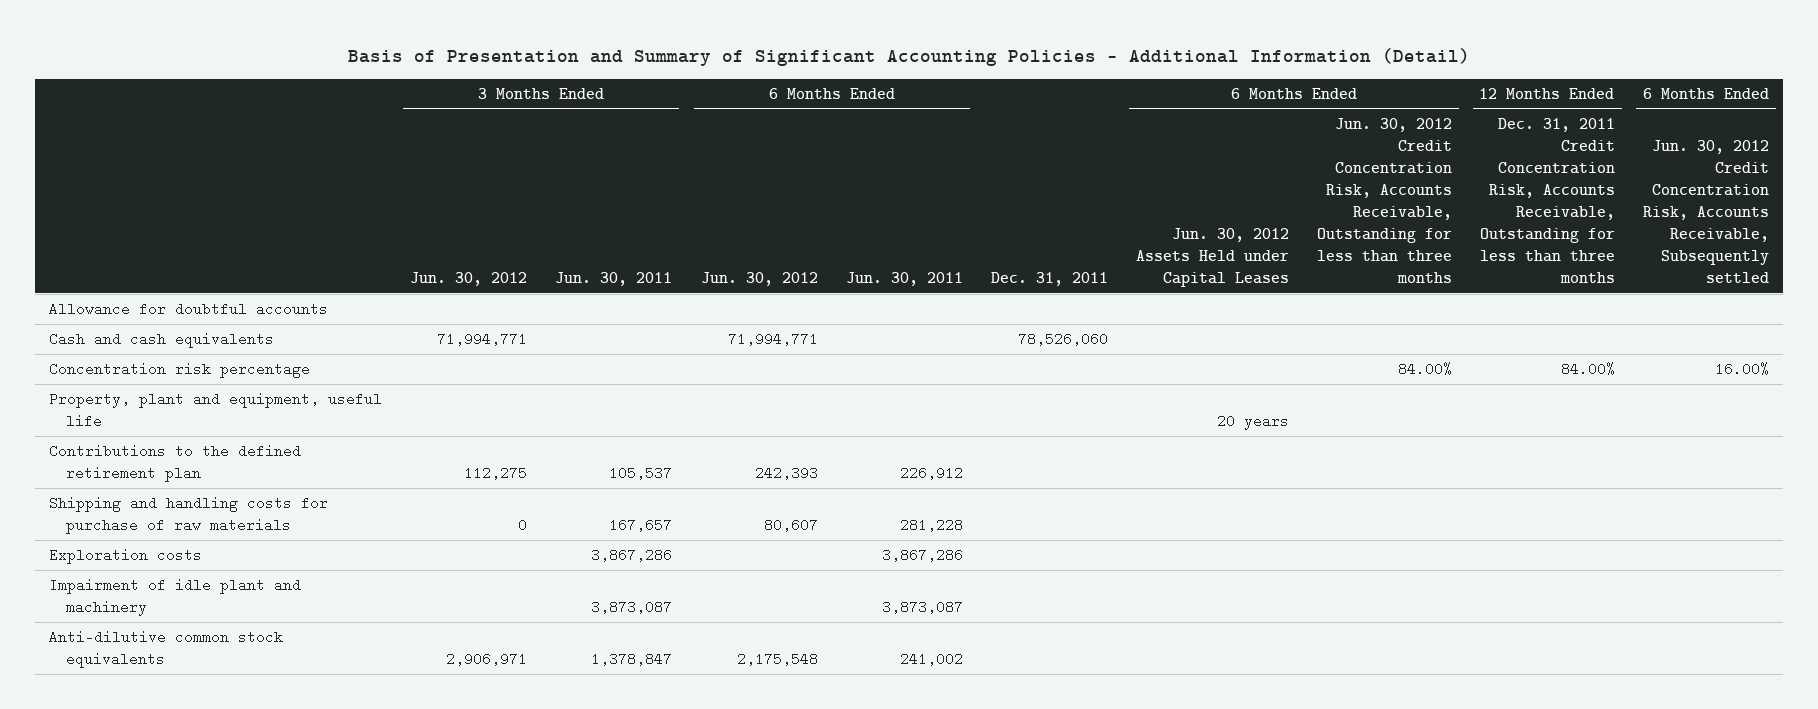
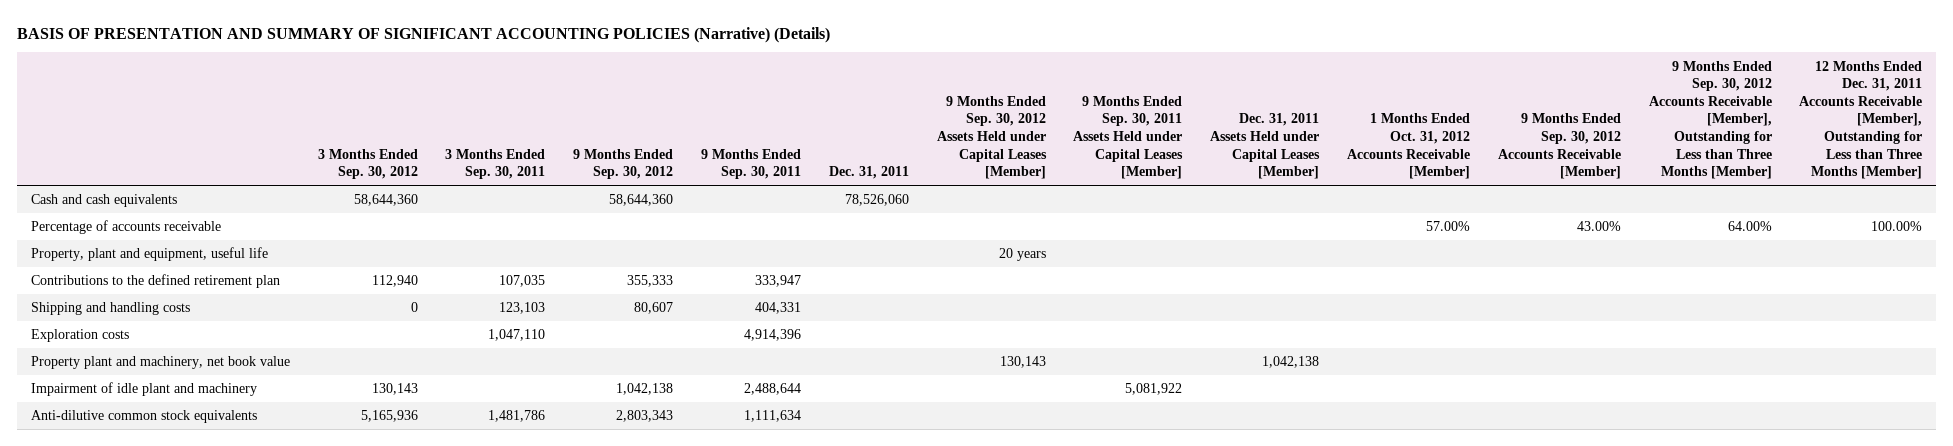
- Basis of Presentation and Summary of Significant Accounting Policies - Additional Information (Detail)
+ BASIS OF PRESENTATION AND SUMMARY OF SIGNIFICANT ACCOUNTING POLICIES (Narrative) (Details)
- | 3 Months Ended Jun. 30, 2012 | 3 Months Ended Jun. 30, 2011 | 6 Months Ended Jun. 30, 2012 | 6 Months Ended Jun. 30, 2011 | Dec. 31, 2011 | 6 Months Ended Jun. 30, 2012 Assets Held under Capital Leases | 6 Months Ended Jun. 30, 2012 Credit Concentration Risk, Accounts Receivable, Outstanding for less than three months | 12 Months Ended Dec. 31, 2011 Credit Concentration Risk, Accounts Receivable, Outstanding for less than three months | 6 Months Ended Jun. 30, 2012 Credit Concentration Risk, Accounts Receivable, Subsequently settled
+ | 3 Months Ended Sep. 30, 2012 | 3 Months Ended Sep. 30, 2011 | 9 Months Ended Sep. 30, 2012 | 9 Months Ended Sep. 30, 2011 | Dec. 31, 2011 | 9 Months Ended Sep. 30, 2012 Assets Held under Capital Leases [Member] | 9 Months Ended Sep. 30, 2011 Assets Held under Capital Leases [Member] | Dec. 31, 2011 Assets Held under Capital Leases [Member] | 1 Months Ended Oct. 31, 2012 Accounts Receivable [Member] | 9 Months Ended Sep. 30, 2012 Accounts Receivable [Member] | 9 Months Ended Sep. 30, 2012 Accounts Receivable [Member], Outstanding for Less than Three Months [Member] | 12 Months Ended Dec. 31, 2011 Accounts Receivable [Member], Outstanding for Less than Three Months [Member]
- Allowance for doubtful accounts
- Concentration risk percentage | | | | | | | 84.00% | 84.00% | 16.00%
+ Percentage of accounts receivable | | | | | | | | | 57.00% | 43.00% | 64.00% | 100.00%
- Shipping and handling costs for purchase of raw materials | 0 | 167,657 | 80,607 | 281,228 | | | | |
+ Shipping and handling costs | 0 | 123,103 | 80,607 | 404,331 | | | | | | | |
+ Property plant and machinery, net book value | | | | | | 130,143 | | 1,042,138 | | | |

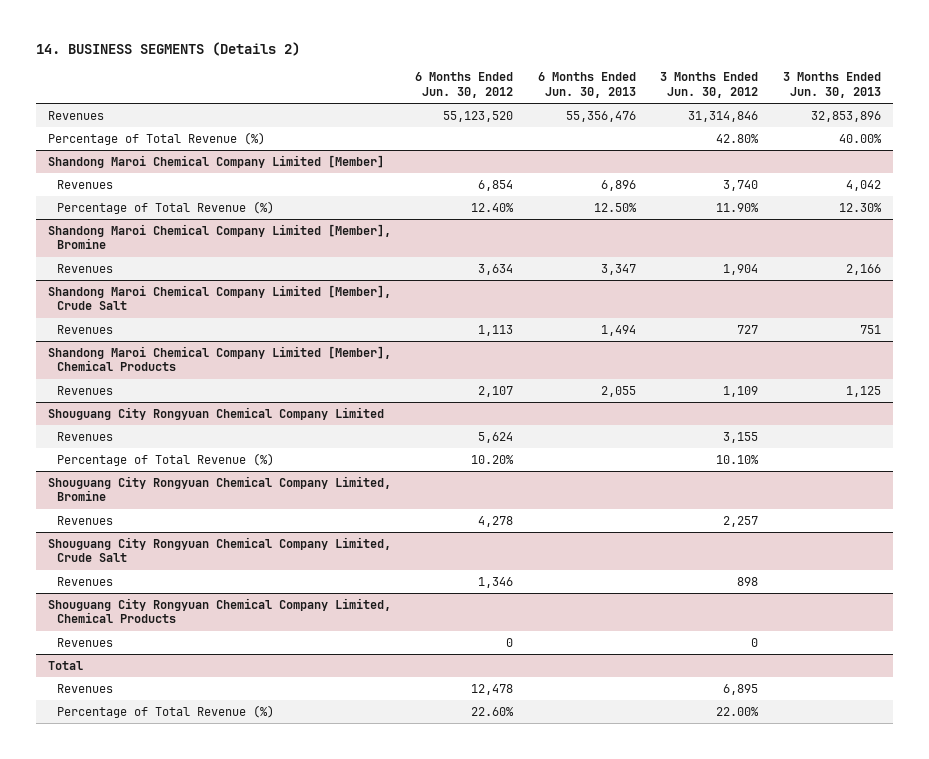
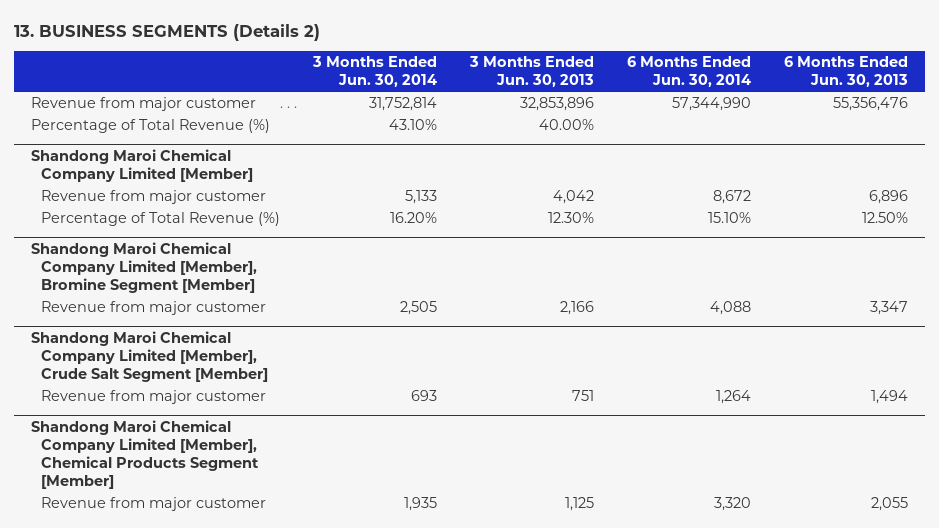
- 14. BUSINESS SEGMENTS (Details 2)
+ 13. BUSINESS SEGMENTS (Details 2)
- | 6 Months Ended Jun. 30, 2012 | 6 Months Ended Jun. 30, 2013 | 3 Months Ended Jun. 30, 2012 | 3 Months Ended Jun. 30, 2013
+ | 3 Months Ended Jun. 30, 2014 | 3 Months Ended Jun. 30, 2013 | 6 Months Ended Jun. 30, 2014 | 6 Months Ended Jun. 30, 2013
- Revenues | 55,123,520 | 55,356,476 | 31,314,846 | 32,853,896
+ Revenue from major customer | 31,752,814 | 32,853,896 | 57,344,990 | 55,356,476
@ Shandong Maroi Chemical Company Limited [Member]
- Revenues | 6,854 | 6,896 | 3,740 | 4,042
+ Revenue from major customer | 5,133 | 4,042 | 8,672 | 6,896
- Shandong Maroi Chemical Company Limited [Member], Bromine
- Revenues | 3,634 | 3,347 | 1,904 | 2,166
- Shandong Maroi Chemical Company Limited [Member], Crude Salt
- Revenues | 1,113 | 1,494 | 727 | 751
- Shandong Maroi Chemical Company Limited [Member], Chemical Products
- Revenues | 2,107 | 2,055 | 1,109 | 1,125
- Shouguang City Rongyuan Chemical Company Limited
- Revenues | 5,624 | | 3,155 |
- Percentage of Total Revenue (%) | 10.20% | | 10.10% |
- Shouguang City Rongyuan Chemical Company Limited, Bromine
- Revenues | 4,278 | | 2,257 |
- Shouguang City Rongyuan Chemical Company Limited, Crude Salt
- Revenues | 1,346 | | 898 |
- Shouguang City Rongyuan Chemical Company Limited, Chemical Products
- Revenues | 0 | | 0 |
- Total
- Revenues | 12,478 | | 6,895 |
- Percentage of Total Revenue (%) | 22.60% | | 22.00% |
+ Shandong Maroi Chemical Company Limited [Member], Bromine Segment [Member]
+ Revenue from major customer | 2,505 | 2,166 | 4,088 | 3,347
+ Shandong Maroi Chemical Company Limited [Member], Crude Salt Segment [Member]
+ Revenue from major customer | 693 | 751 | 1,264 | 1,494
+ Shandong Maroi Chemical Company Limited [Member], Chemical Products Segment [Member]
+ Revenue from major customer | 1,935 | 1,125 | 3,320 | 2,055

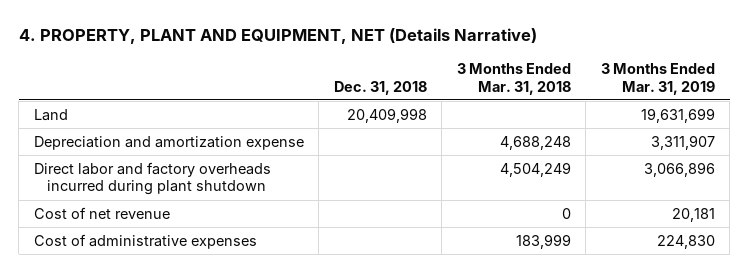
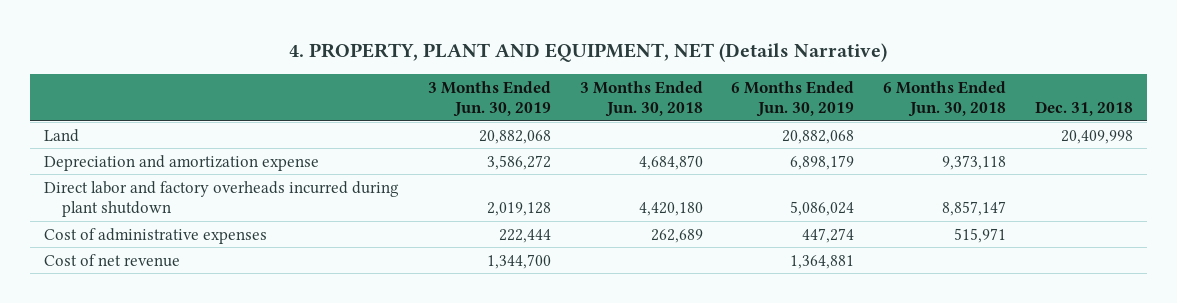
- | Dec. 31, 2018 | 3 Months Ended Mar. 31, 2018 | 3 Months Ended Mar. 31, 2019
+ | 3 Months Ended Jun. 30, 2019 | 3 Months Ended Jun. 30, 2018 | 6 Months Ended Jun. 30, 2019 | 6 Months Ended Jun. 30, 2018 | Dec. 31, 2018
moved down: Cost of net revenue | 1,344,700 | | 1,364,881 | |

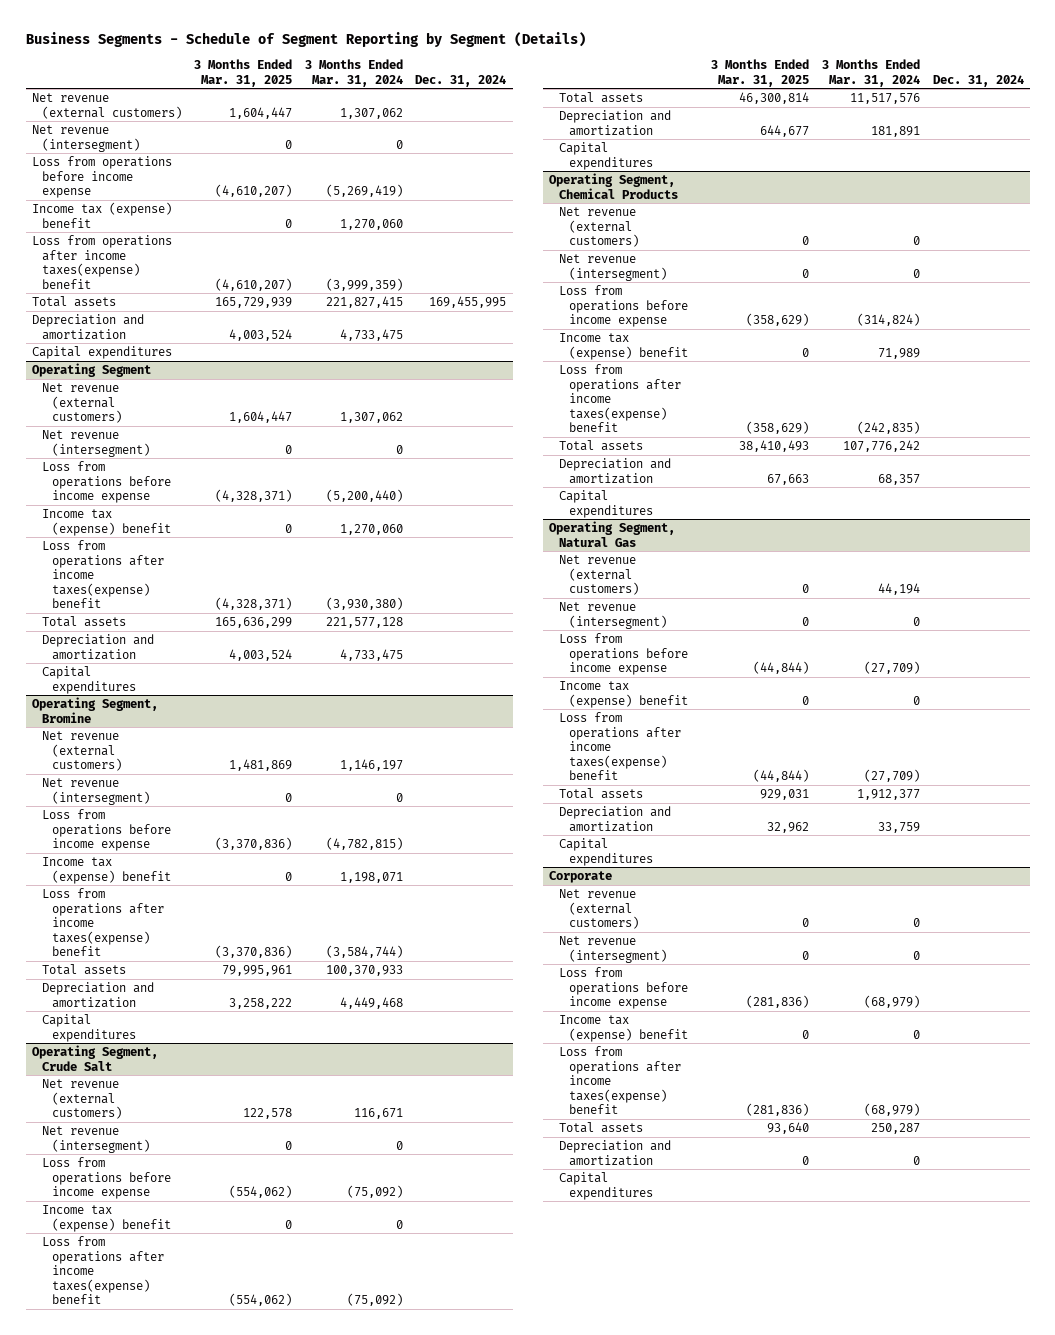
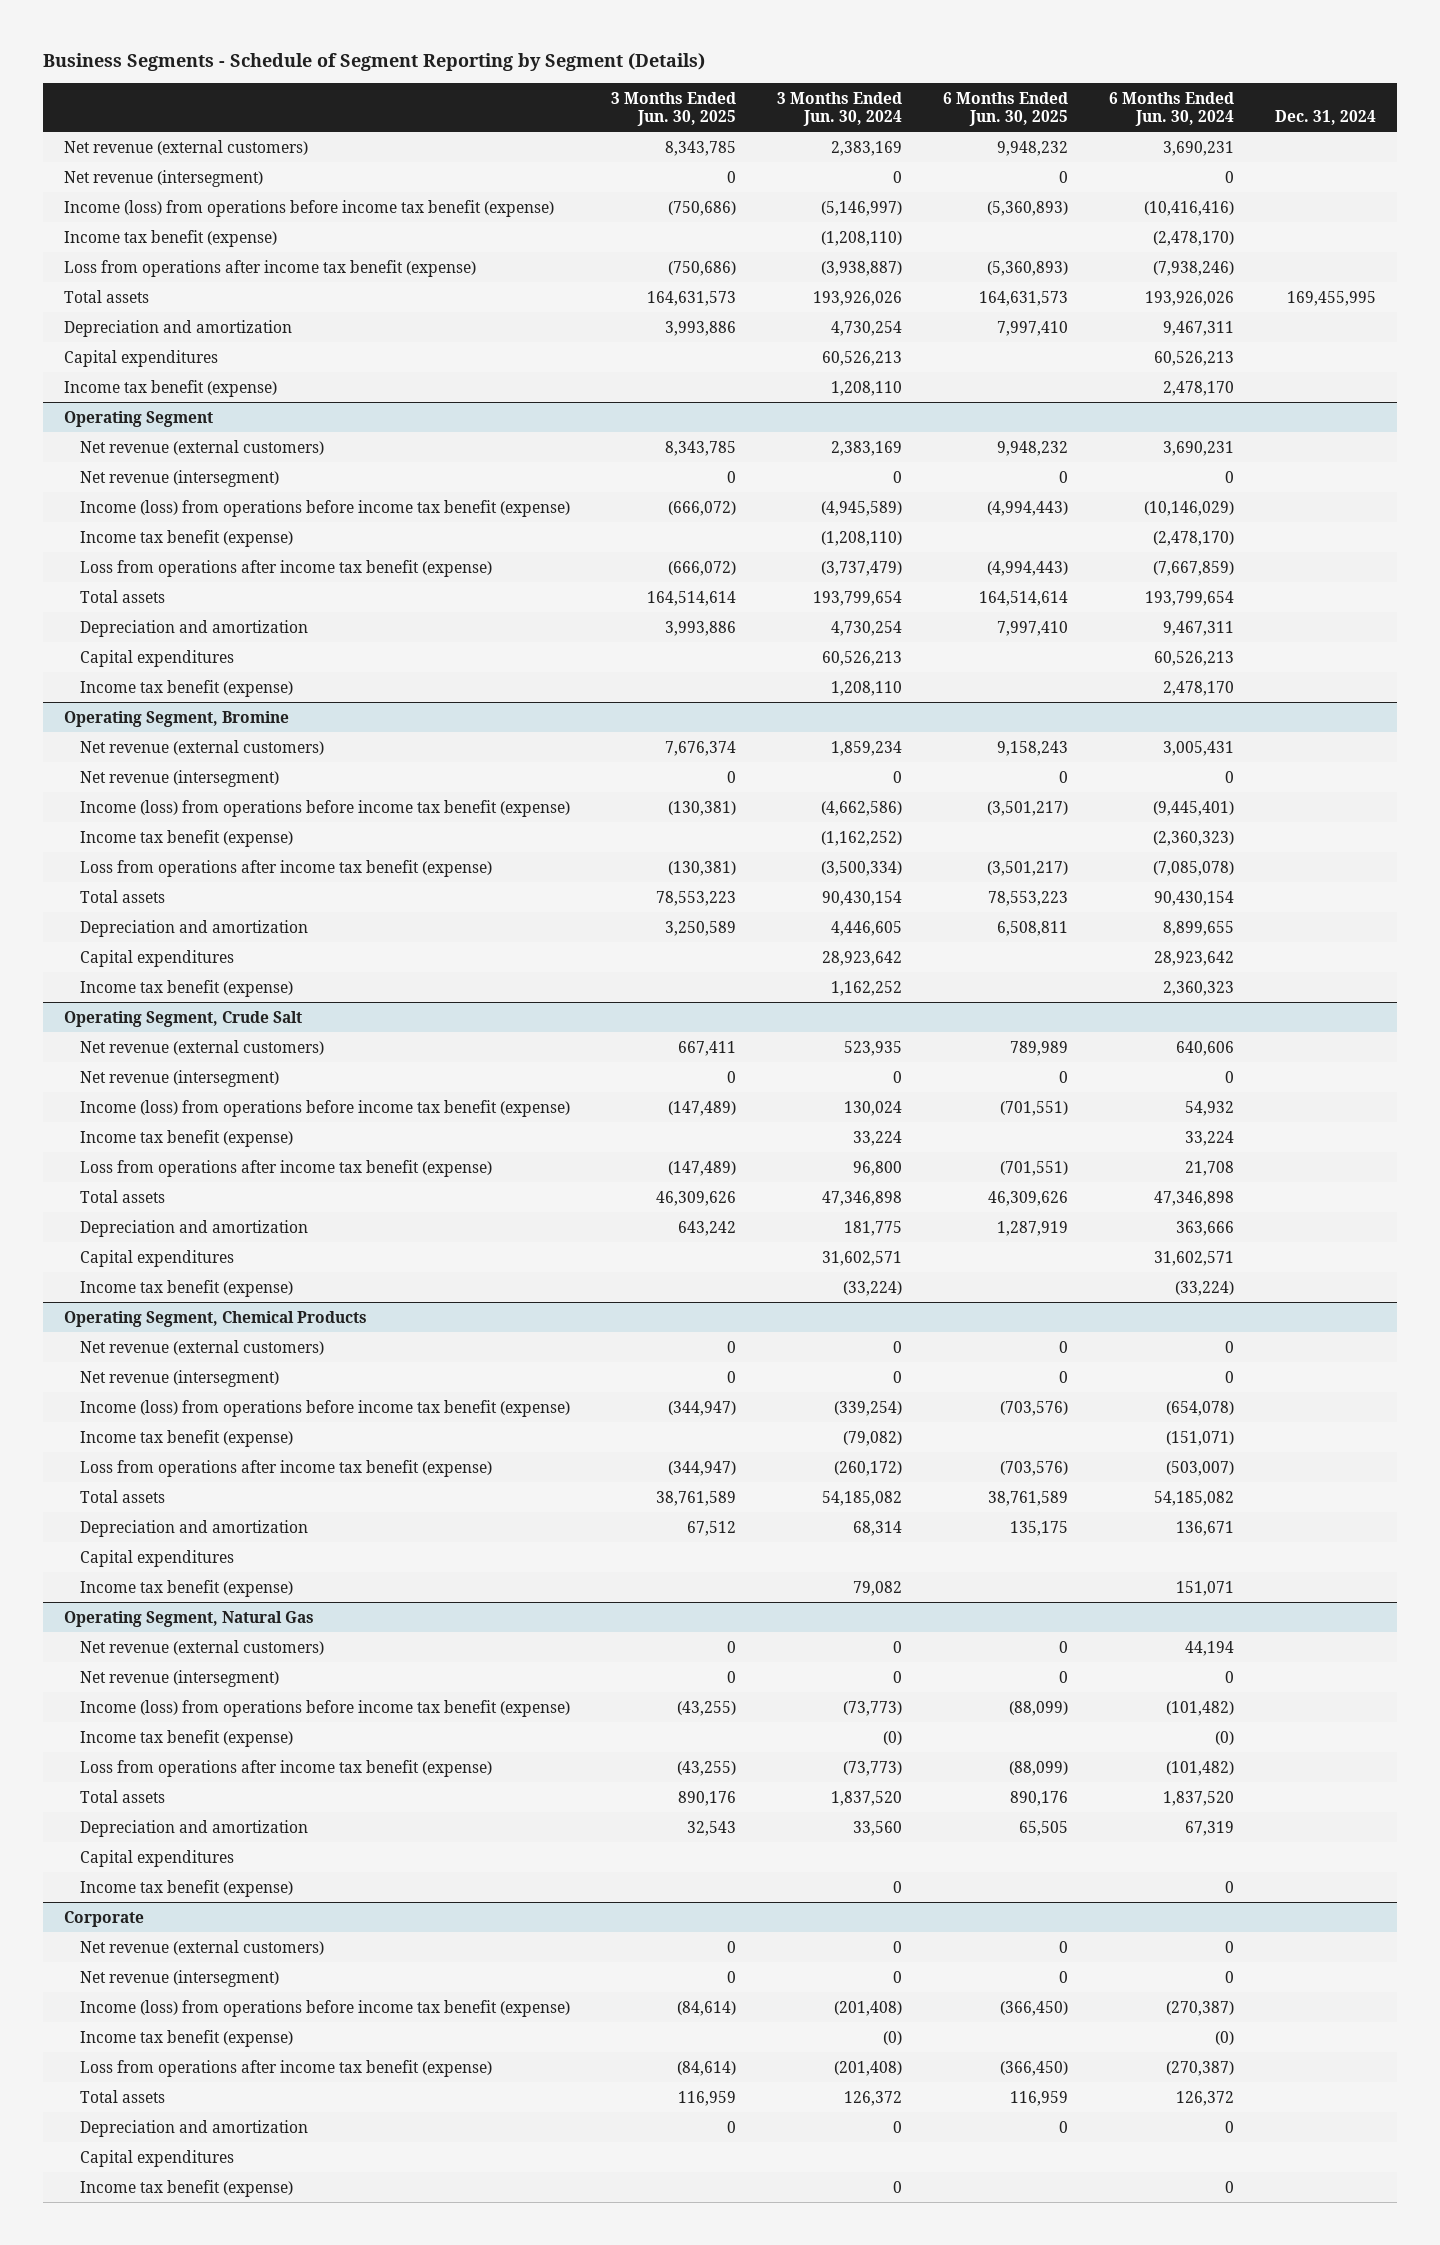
- | 3 Months Ended Mar. 31, 2025 | 3 Months Ended Mar. 31, 2024 | Dec. 31, 2024
+ | 3 Months Ended Jun. 30, 2025 | 3 Months Ended Jun. 30, 2024 | 6 Months Ended Jun. 30, 2025 | 6 Months Ended Jun. 30, 2024 | Dec. 31, 2024
- Loss from operations before income expense | (4,610,207) | (5,269,419) |
- Income tax (expense) benefit | 0 | 1,270,060 |
- Loss from operations after income taxes(expense) benefit | (4,610,207) | (3,999,359) |
+ Income (loss) from operations before income tax benefit (expense) | (750,686) | (5,146,997) | (5,360,893) | (10,416,416) |
+ Income tax benefit (expense) | | (1,208,110) | | (2,478,170) |
+ Loss from operations after income tax benefit (expense) | (750,686) | (3,938,887) | (5,360,893) | (7,938,246) |
+ Income tax benefit (expense) | | 1,208,110 | | 2,478,170 |
@ Operating Segment
- Loss from operations before income expense | (4,328,371) | (5,200,440) |
- Income tax (expense) benefit | 0 | 1,270,060 |
- Loss from operations after income taxes(expense) benefit | (4,328,371) | (3,930,380) |
+ Income (loss) from operations before income tax benefit (expense) | (666,072) | (4,945,589) | (4,994,443) | (10,146,029) |
+ Income tax benefit (expense) | | (1,208,110) | | (2,478,170) |
+ Loss from operations after income tax benefit (expense) | (666,072) | (3,737,479) | (4,994,443) | (7,667,859) |
+ Income tax benefit (expense) | | 1,208,110 | | 2,478,170 |
@ Operating Segment, Bromine
- Loss from operations before income expense | (3,370,836) | (4,782,815) |
- Income tax (expense) benefit | 0 | 1,198,071 |
- Loss from operations after income taxes(expense) benefit | (3,370,836) | (3,584,744) |
+ Income (loss) from operations before income tax benefit (expense) | (130,381) | (4,662,586) | (3,501,217) | (9,445,401) |
+ Income tax benefit (expense) | | (1,162,252) | | (2,360,323) |
+ Loss from operations after income tax benefit (expense) | (130,381) | (3,500,334) | (3,501,217) | (7,085,078) |
+ Income tax benefit (expense) | | 1,162,252 | | 2,360,323 |
@ Operating Segment, Crude Salt
- Loss from operations before income expense | (554,062) | (75,092) |
- Income tax (expense) benefit | 0 | 0 |
- Loss from operations after income taxes(expense) benefit | (554,062) | (75,092) |
+ Income (loss) from operations before income tax benefit (expense) | (147,489) | 130,024 | (701,551) | 54,932 |
+ Income tax benefit (expense) | | 33,224 | | 33,224 |
+ Loss from operations after income tax benefit (expense) | (147,489) | 96,800 | (701,551) | 21,708 |
+ Income tax benefit (expense) | | (33,224) | | (33,224) |
@ Operating Segment, Chemical Products
- Loss from operations before income expense | (358,629) | (314,824) |
- Income tax (expense) benefit | 0 | 71,989 |
- Loss from operations after income taxes(expense) benefit | (358,629) | (242,835) |
+ Income (loss) from operations before income tax benefit (expense) | (344,947) | (339,254) | (703,576) | (654,078) |
+ Income tax benefit (expense) | | (79,082) | | (151,071) |
+ Loss from operations after income tax benefit (expense) | (344,947) | (260,172) | (703,576) | (503,007) |
+ Income tax benefit (expense) | | 79,082 | | 151,071 |
@ Operating Segment, Natural Gas
- Loss from operations before income expense | (44,844) | (27,709) |
- Income tax (expense) benefit | 0 | 0 |
- Loss from operations after income taxes(expense) benefit | (44,844) | (27,709) |
+ Income (loss) from operations before income tax benefit (expense) | (43,255) | (73,773) | (88,099) | (101,482) |
+ Income tax benefit (expense) | | (0) | | (0) |
+ Loss from operations after income tax benefit (expense) | (43,255) | (73,773) | (88,099) | (101,482) |
+ Income tax benefit (expense) | | 0 | | 0 |
@ Corporate
- Loss from operations before income expense | (281,836) | (68,979) |
- Income tax (expense) benefit | 0 | 0 |
- Loss from operations after income taxes(expense) benefit | (281,836) | (68,979) |
+ Income (loss) from operations before income tax benefit (expense) | (84,614) | (201,408) | (366,450) | (270,387) |
+ Income tax benefit (expense) | | (0) | | (0) |
+ Loss from operations after income tax benefit (expense) | (84,614) | (201,408) | (366,450) | (270,387) |
+ Income tax benefit (expense) | | 0 | | 0 |

